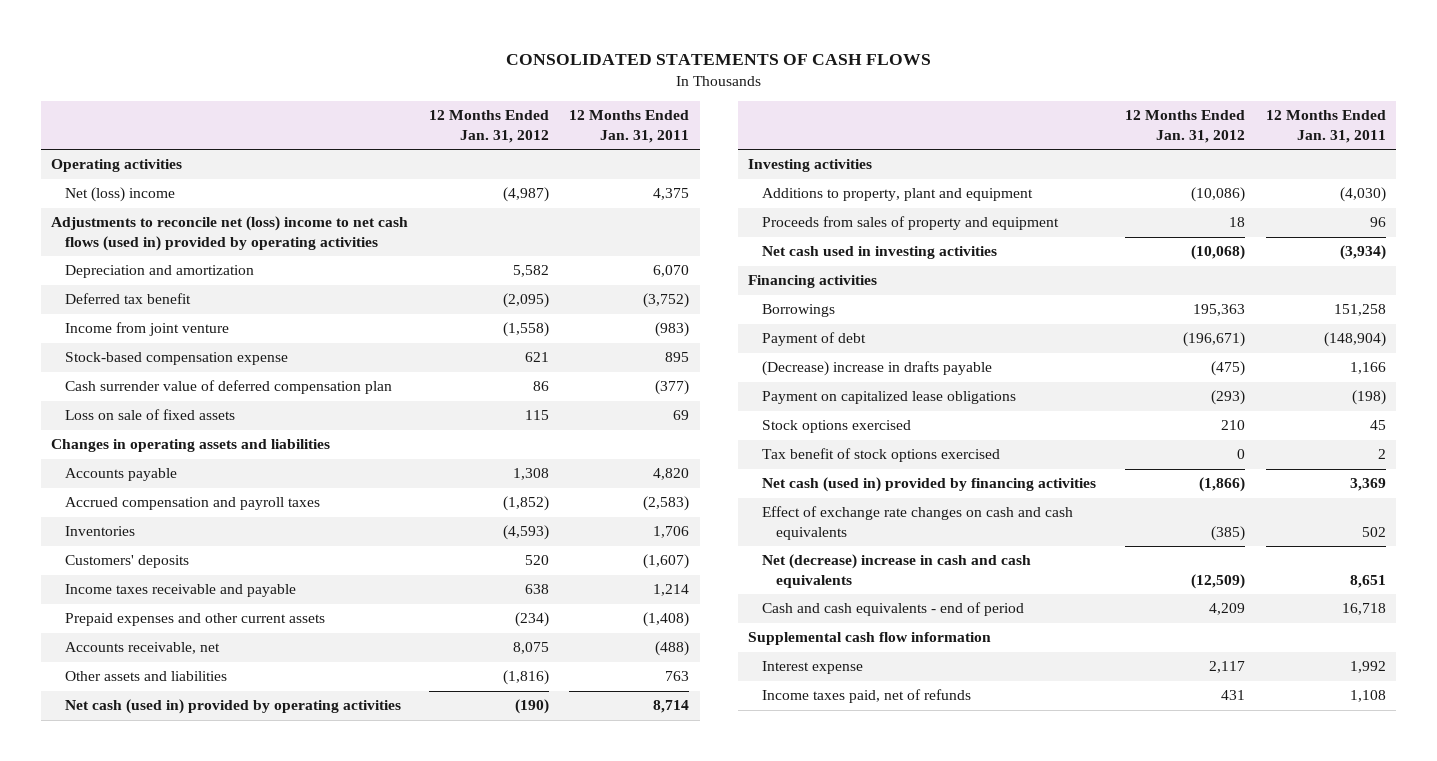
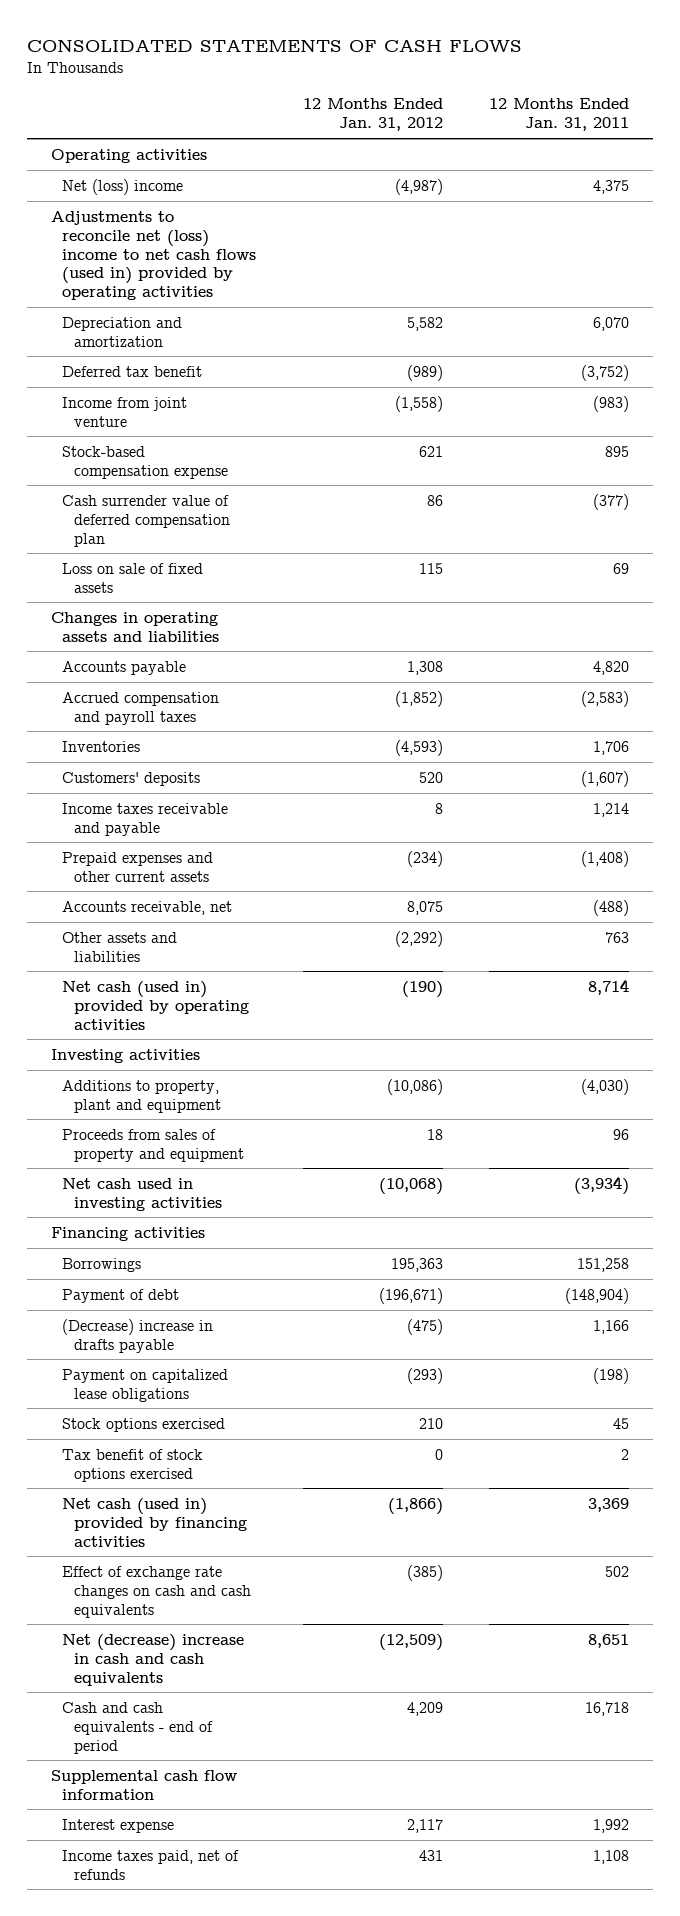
- Deferred tax benefit | (2,095) | (3,752)
+ Deferred tax benefit | (989) | (3,752)
- Income taxes receivable and payable | 638 | 1,214
+ Income taxes receivable and payable | 8 | 1,214
- Other assets and liabilities | (1,816) | 763
+ Other assets and liabilities | (2,292) | 763

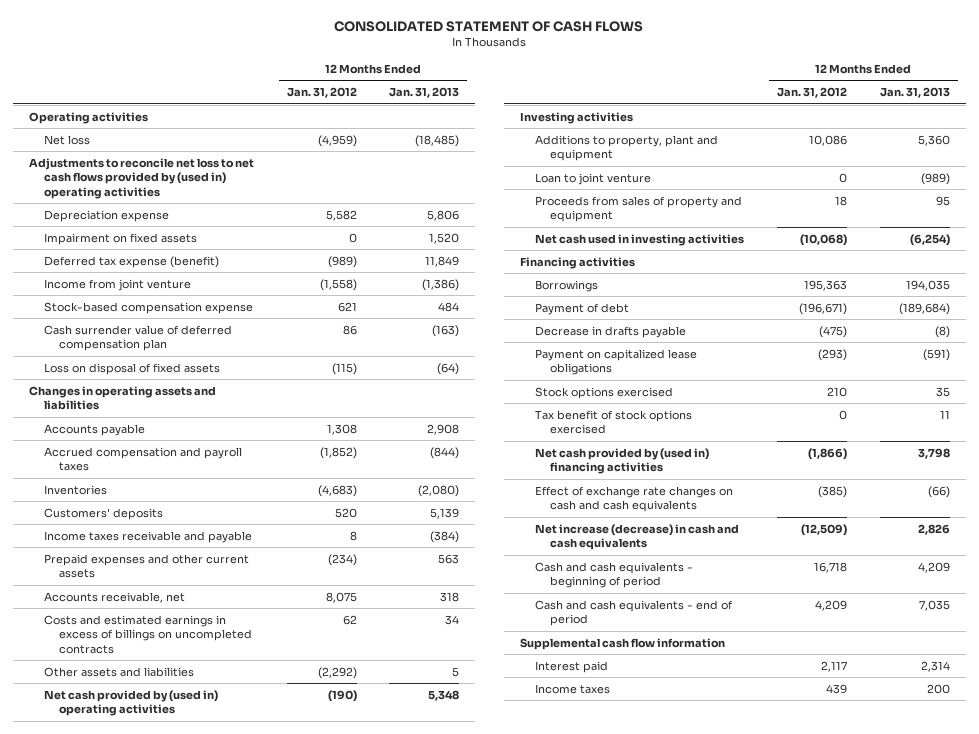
- CONSOLIDATED STATEMENTS OF CASH FLOWS
+ CONSOLIDATED STATEMENT OF CASH FLOWS
- | 12 Months Ended Jan. 31, 2012 | 12 Months Ended Jan. 31, 2011
+ | 12 Months Ended Jan. 31, 2012 | 12 Months Ended Jan. 31, 2013
- Net (loss) income | (4,987) | 4,375
- Adjustments to reconcile net (loss) income to net cash flows (used in) provided by operating activities
- Depreciation and amortization | 5,582 | 6,070
- Deferred tax benefit | (989) | (3,752)
+ Net loss | (4,959) | (18,485)
+ Adjustments to reconcile net loss to net cash flows provided by (used in) operating activities
+ Depreciation expense | 5,582 | 5,806
+ Impairment on fixed assets | 0 | 1,520
+ Deferred tax expense (benefit) | (989) | 11,849
- Loss on sale of fixed assets | 115 | 69
+ Loss on disposal of fixed assets | (115) | (64)
- Inventories | (4,593) | 1,706
+ Inventories | (4,683) | (2,080)
+ Costs and estimated earnings in excess of billings on uncompleted contracts | 62 | 34
- Net cash (used in) provided by operating activities | (190) | 8,714
+ Net cash provided by (used in) operating activities | (190) | 5,348
- Additions to property, plant and equipment | (10,086) | (4,030)
+ Additions to property, plant and equipment | 10,086 | 5,360
+ Loan to joint venture | 0 | (989)
- (Decrease) increase in drafts payable | (475) | 1,166
+ Decrease in drafts payable | (475) | (8)
- Net cash (used in) provided by financing activities | (1,866) | 3,369
+ Net cash provided by (used in) financing activities | (1,866) | 3,798
- Net (decrease) increase in cash and cash equivalents | (12,509) | 8,651
+ Net increase (decrease) in cash and cash equivalents | (12,509) | 2,826
+ Cash and cash equivalents - beginning of period | 16,718 | 4,209
- Interest expense | 2,117 | 1,992
- Income taxes paid, net of refunds | 431 | 1,108
+ Interest paid | 2,117 | 2,314
+ Income taxes | 439 | 200

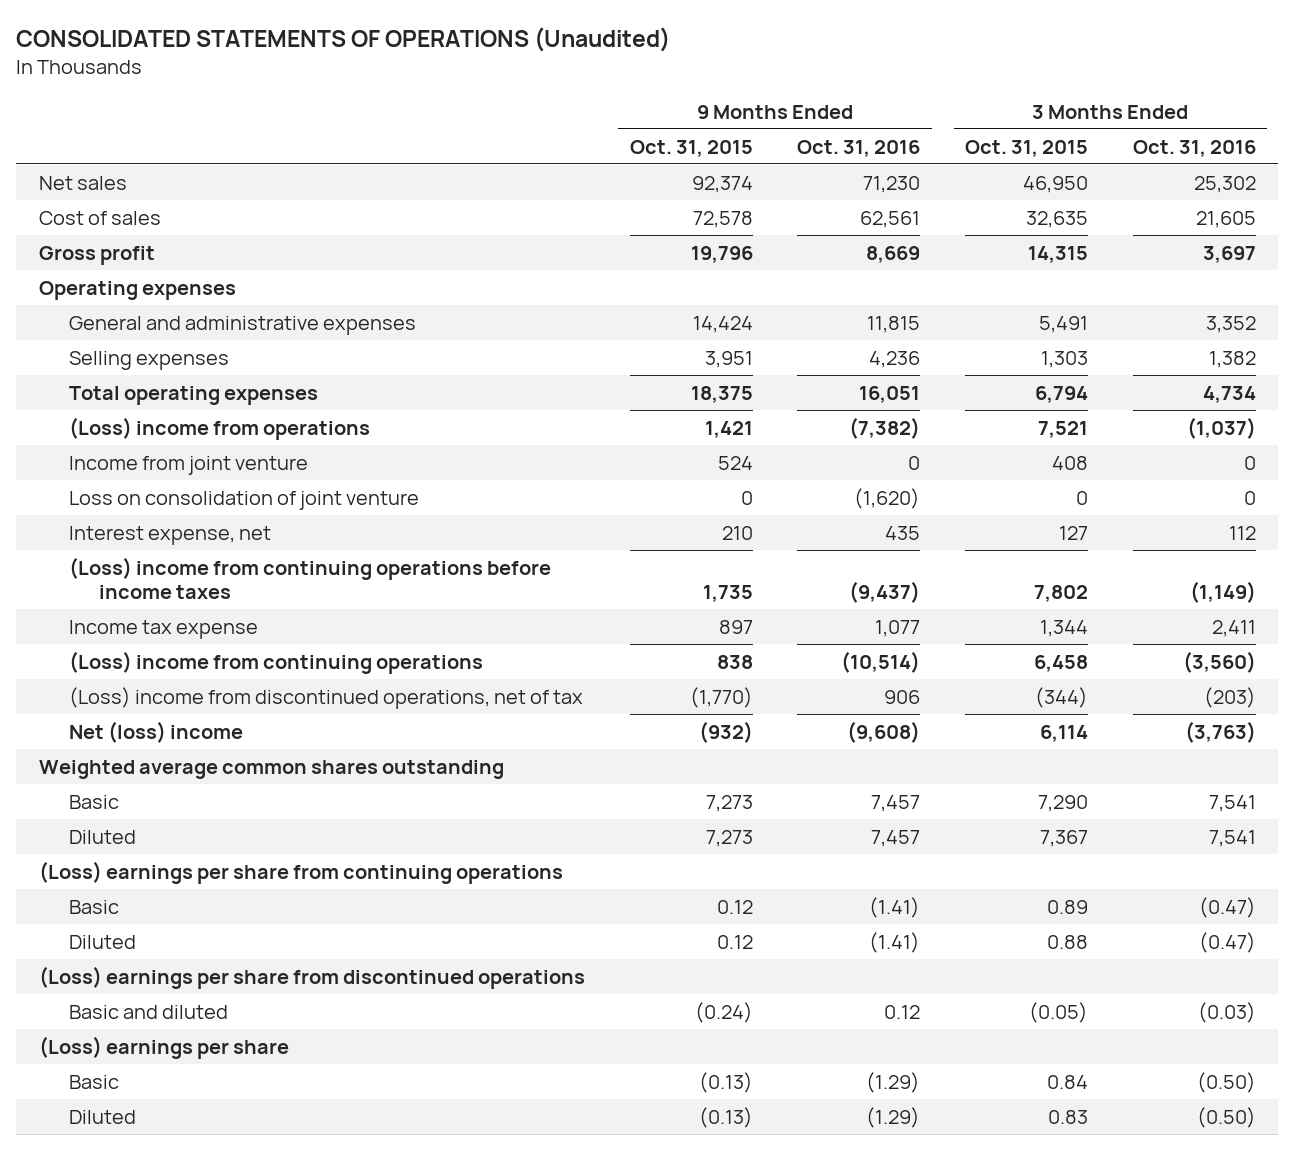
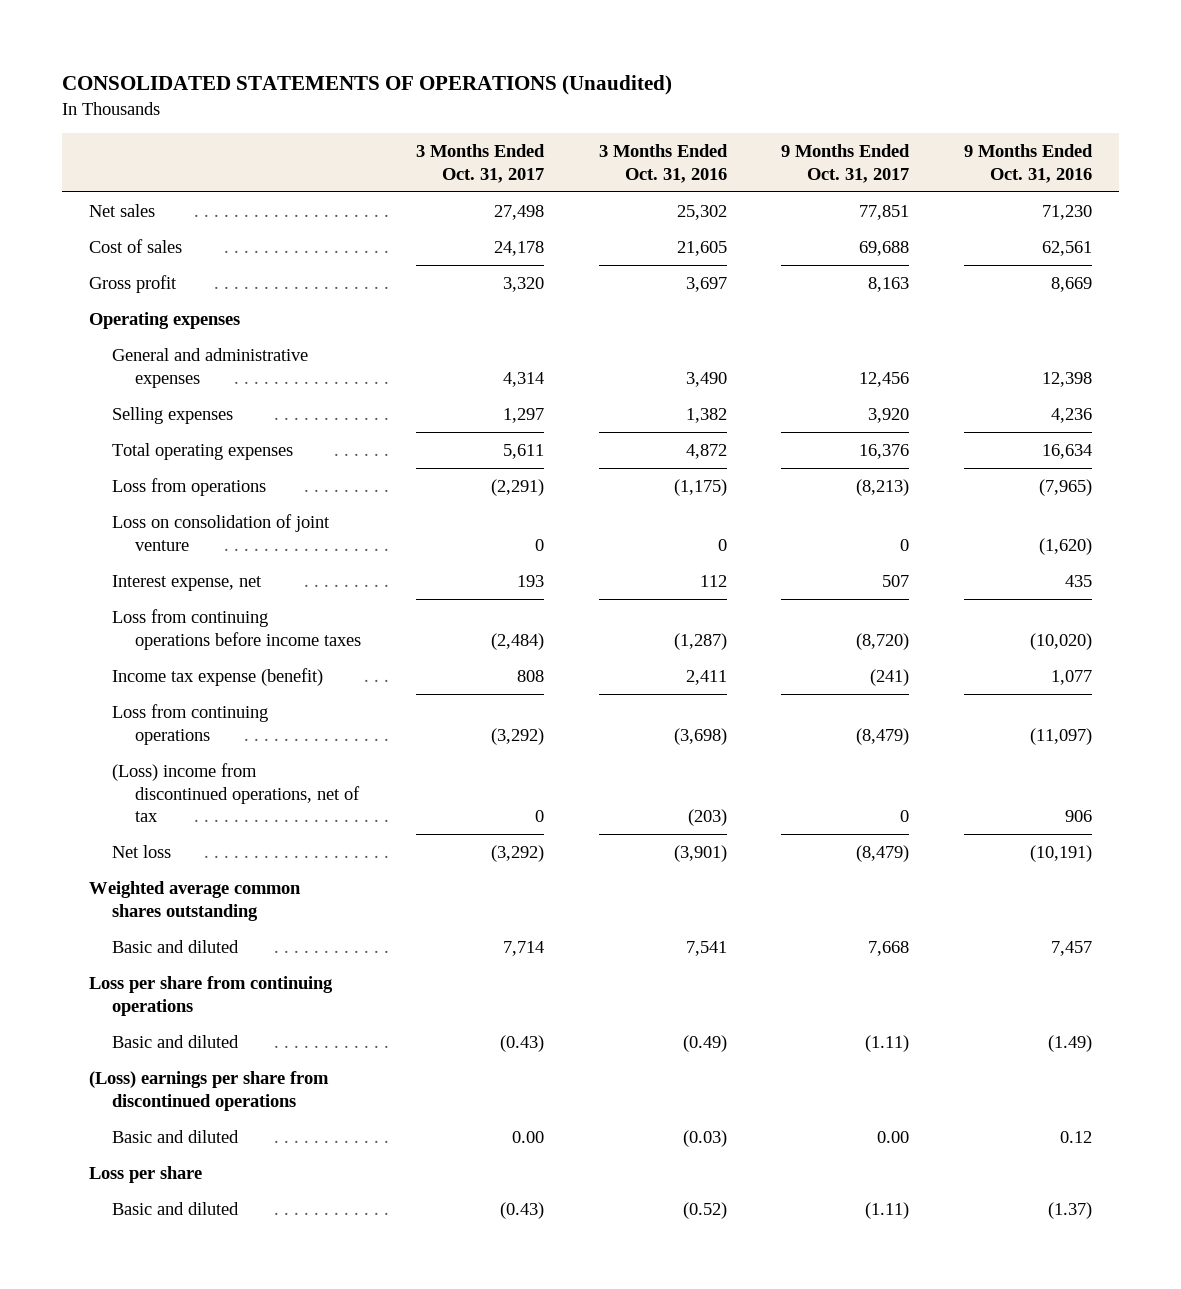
- | 9 Months Ended Oct. 31, 2015 | 9 Months Ended Oct. 31, 2016 | 3 Months Ended Oct. 31, 2015 | 3 Months Ended Oct. 31, 2016
+ | 3 Months Ended Oct. 31, 2017 | 3 Months Ended Oct. 31, 2016 | 9 Months Ended Oct. 31, 2017 | 9 Months Ended Oct. 31, 2016
- General and administrative expenses | 14,424 | 11,815 | 5,491 | 3,352
+ General and administrative expenses | 4,314 | 3,490 | 12,456 | 12,398
- Total operating expenses | 18,375 | 16,051 | 6,794 | 4,734
- (Loss) income from operations | 1,421 | (7,382) | 7,521 | (1,037)
- Income from joint venture | 524 | 0 | 408 | 0
+ Total operating expenses | 5,611 | 4,872 | 16,376 | 16,634
+ Loss from operations | (2,291) | (1,175) | (8,213) | (7,965)
- (Loss) income from continuing operations before income taxes | 1,735 | (9,437) | 7,802 | (1,149)
- Income tax expense | 897 | 1,077 | 1,344 | 2,411
- (Loss) income from continuing operations | 838 | (10,514) | 6,458 | (3,560)
+ Loss from continuing operations before income taxes | (2,484) | (1,287) | (8,720) | (10,020)
+ Income tax expense (benefit) | 808 | 2,411 | (241) | 1,077
+ Loss from continuing operations | (3,292) | (3,698) | (8,479) | (11,097)
- Net (loss) income | (932) | (9,608) | 6,114 | (3,763)
+ Net loss | (3,292) | (3,901) | (8,479) | (10,191)
- Basic | 7,273 | 7,457 | 7,290 | 7,541
- Diluted | 7,273 | 7,457 | 7,367 | 7,541
- (Loss) earnings per share from continuing operations
- Basic | 0.12 | (1.41) | 0.89 | (0.47)
- Diluted | 0.12 | (1.41) | 0.88 | (0.47)
+ Basic and diluted | 7,714 | 7,541 | 7,668 | 7,457
+ Loss per share from continuing operations
+ Basic and diluted | (0.43) | (0.49) | (1.11) | (1.49)
- (Loss) earnings per share
- Basic | (0.13) | (1.29) | 0.84 | (0.50)
- Diluted | (0.13) | (1.29) | 0.83 | (0.50)
+ Loss per share
+ Basic and diluted | (0.43) | (0.52) | (1.11) | (1.37)

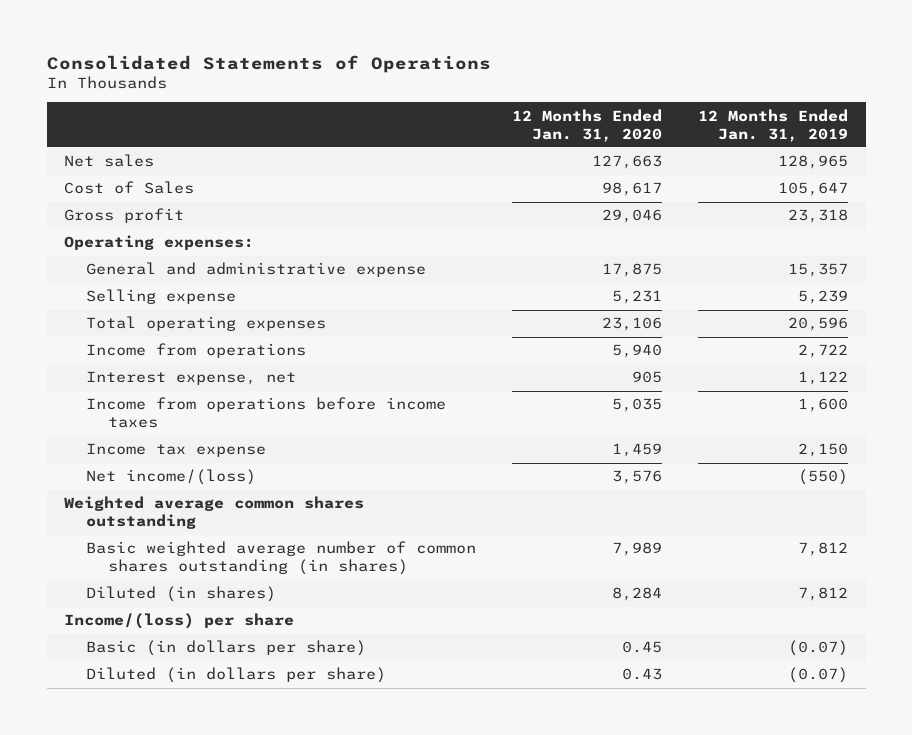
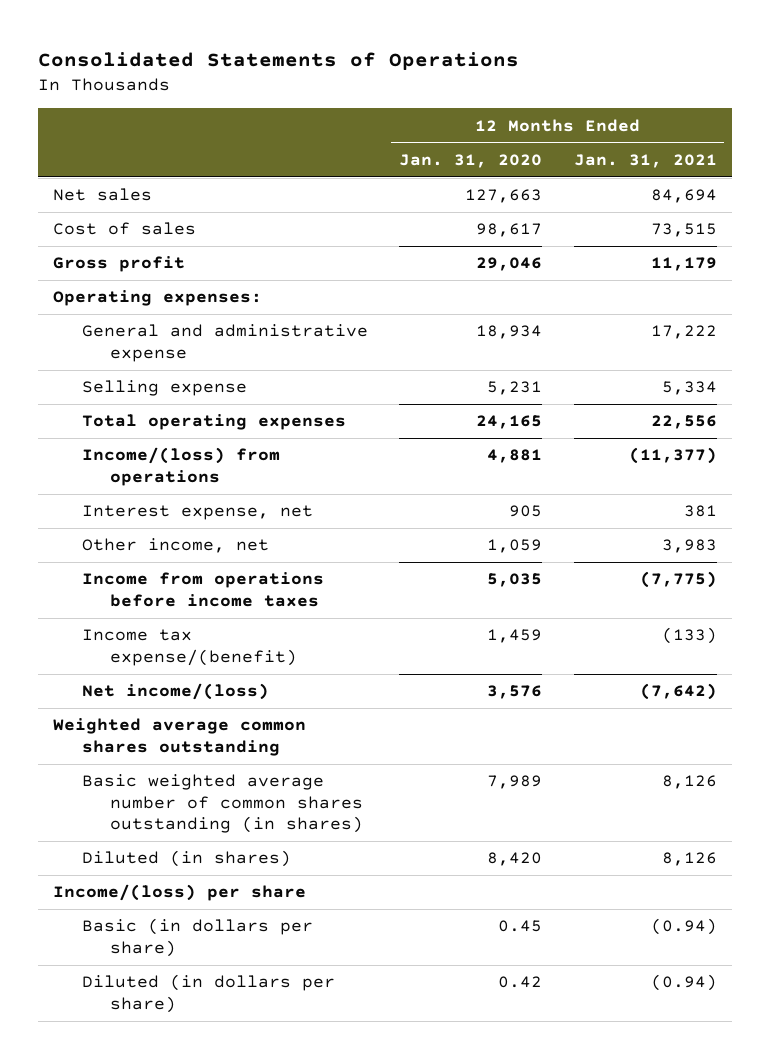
- | 12 Months Ended Jan. 31, 2020 | 12 Months Ended Jan. 31, 2019
+ | 12 Months Ended Jan. 31, 2020 | 12 Months Ended Jan. 31, 2021
- Cost of Sales | 98,617 | 105,647
+ Cost of sales | 98,617 | 73,515
- General and administrative expense | 17,875 | 15,357
+ General and administrative expense | 18,934 | 17,222
- Total operating expenses | 23,106 | 20,596
- Income from operations | 5,940 | 2,722
+ Total operating expenses | 24,165 | 22,556
+ Income/(loss) from operations | 4,881 | (11,377)
+ Other income, net | 1,059 | 3,983
- Income tax expense | 1,459 | 2,150
+ Income tax expense/(benefit) | 1,459 | (133)
- Diluted (in shares) | 8,284 | 7,812
+ Diluted (in shares) | 8,420 | 8,126
- Diluted (in dollars per share) | 0.43 | (0.07)
+ Diluted (in dollars per share) | 0.42 | (0.94)

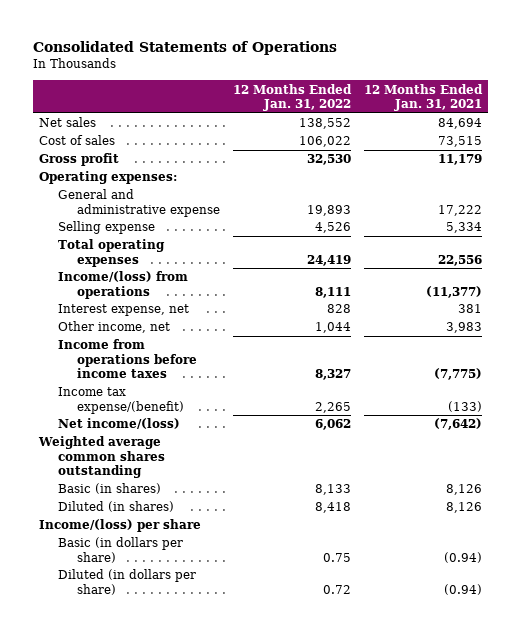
- | 12 Months Ended Jan. 31, 2020 | 12 Months Ended Jan. 31, 2021
+ | 12 Months Ended Jan. 31, 2022 | 12 Months Ended Jan. 31, 2021
- Basic weighted average number of common shares outstanding (in shares) | 7,989 | 8,126
+ Basic (in shares) | 8,133 | 8,126

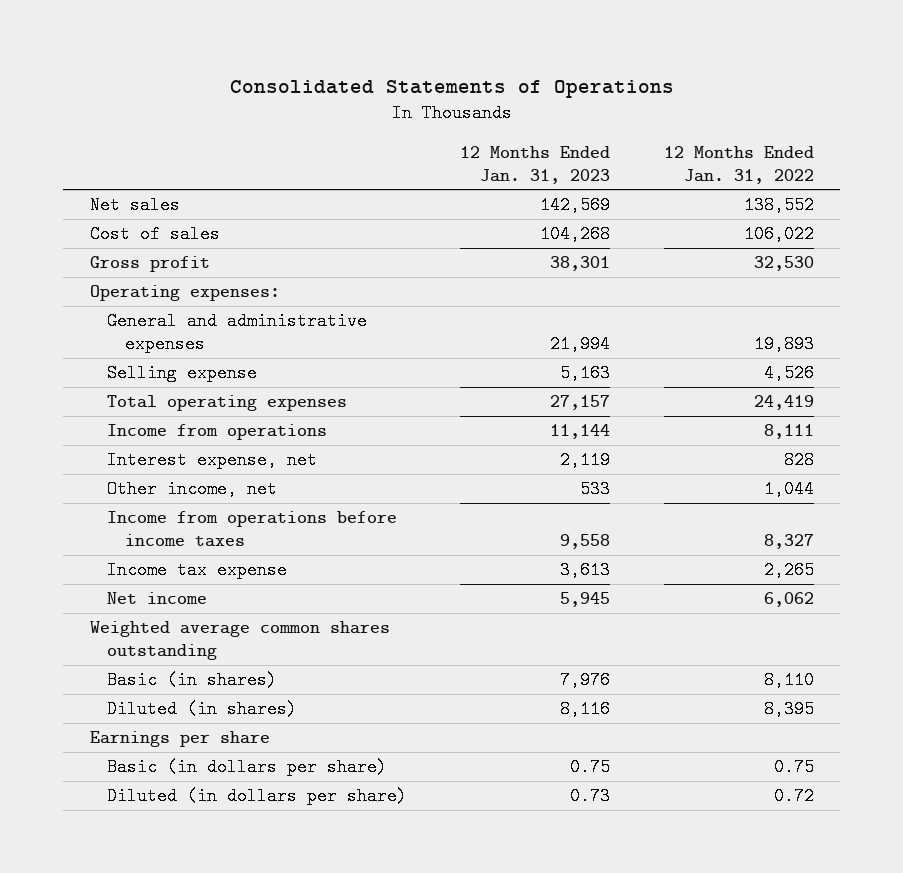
- | 12 Months Ended Jan. 31, 2022 | 12 Months Ended Jan. 31, 2021
+ | 12 Months Ended Jan. 31, 2023 | 12 Months Ended Jan. 31, 2022
- General and administrative expense | 19,893 | 17,222
+ General and administrative expenses | 21,994 | 19,893
- Income/(loss) from operations | 8,111 | (11,377)
+ Income from operations | 11,144 | 8,111
- Income tax expense/(benefit) | 2,265 | (133)
- Net income/(loss) | 6,062 | (7,642)
+ Income tax expense | 3,613 | 2,265
+ Net income | 5,945 | 6,062
- Basic (in shares) | 8,133 | 8,126
- Diluted (in shares) | 8,418 | 8,126
- Income/(loss) per share
+ Basic (in shares) | 7,976 | 8,110
+ Diluted (in shares) | 8,116 | 8,395
+ Earnings per share

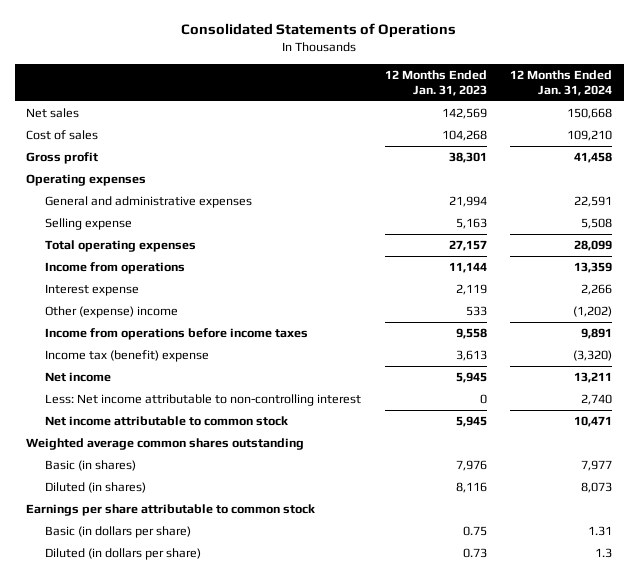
- | 12 Months Ended Jan. 31, 2023 | 12 Months Ended Jan. 31, 2022
+ | 12 Months Ended Jan. 31, 2023 | 12 Months Ended Jan. 31, 2024
- Operating expenses:
+ Operating expenses
- Interest expense, net | 2,119 | 828
- Other income, net | 533 | 1,044
+ Interest expense | 2,119 | 2,266
+ Other (expense) income | 533 | (1,202)
- Income tax expense | 3,613 | 2,265
+ Income tax (benefit) expense | 3,613 | (3,320)
+ Less: Net income attributable to non-controlling interest | 0 | 2,740
+ Net income attributable to common stock | 5,945 | 10,471
- Earnings per share
+ Earnings per share attributable to common stock

